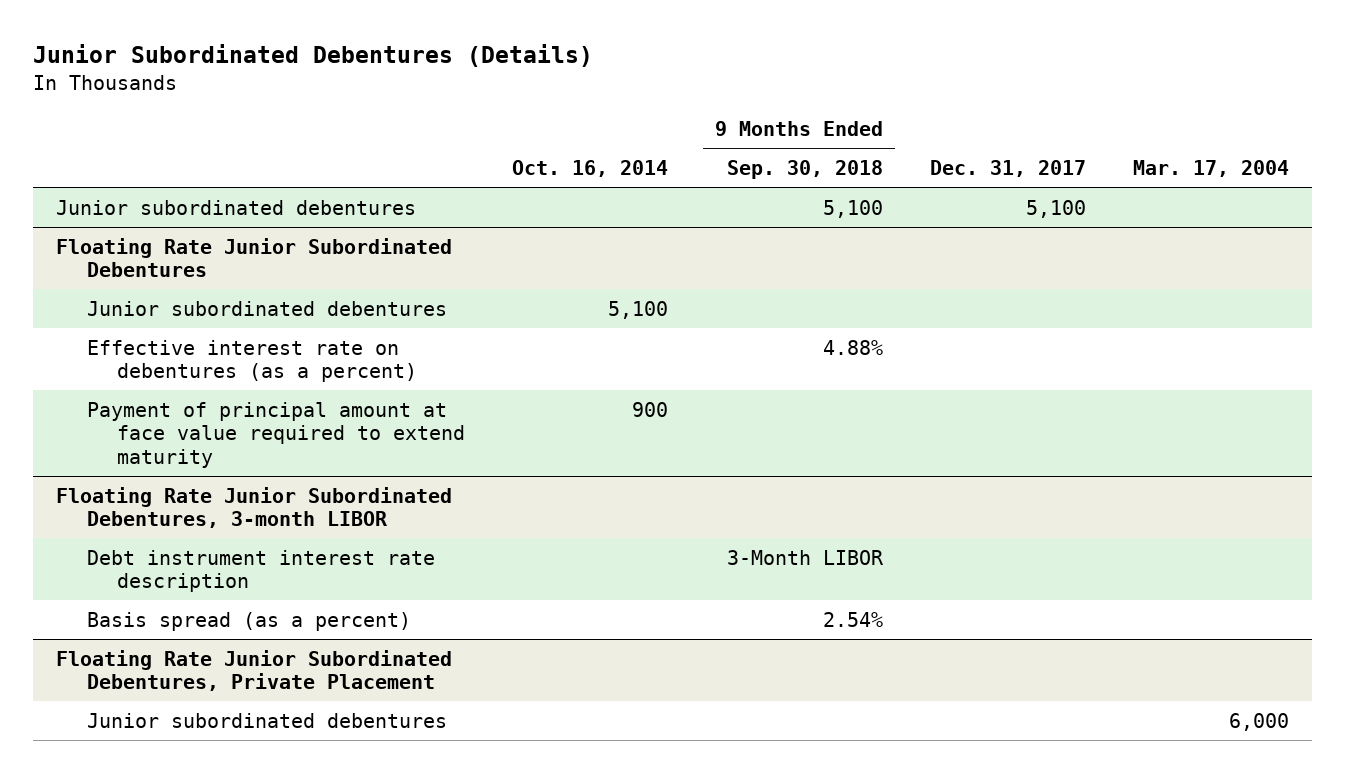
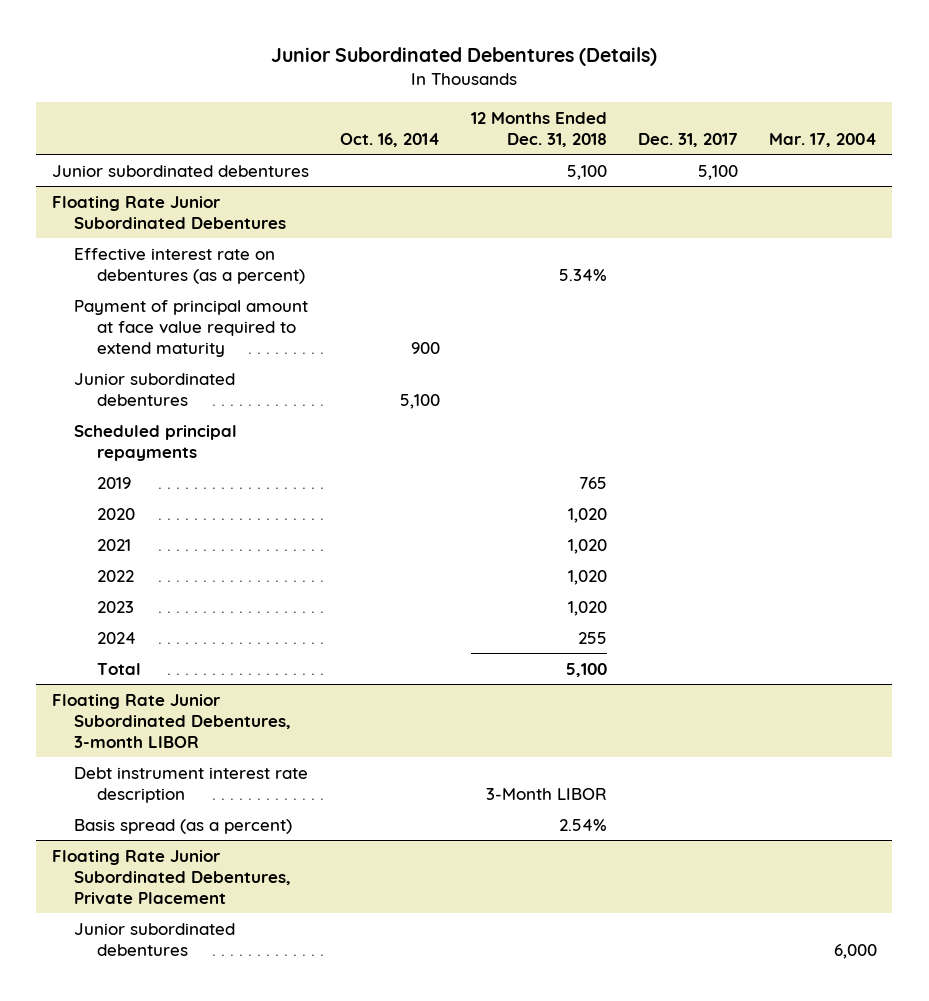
- | Oct. 16, 2014 | 9 Months Ended Sep. 30, 2018 | Dec. 31, 2017 | Mar. 17, 2004
+ | Oct. 16, 2014 | 12 Months Ended Dec. 31, 2018 | Dec. 31, 2017 | Mar. 17, 2004
@ Floating Rate Junior Subordinated Debentures
moved down: Junior subordinated debentures | 5,100 | | |
+ Scheduled principal repayments
+ 2019 | | 765 | |
+ 2020 | | 1,020 | |
+ 2021 | | 1,020 | |
+ 2022 | | 1,020 | |
+ 2023 | | 1,020 | |
+ 2024 | | 255 | |
+ Total | | 5,100 | |

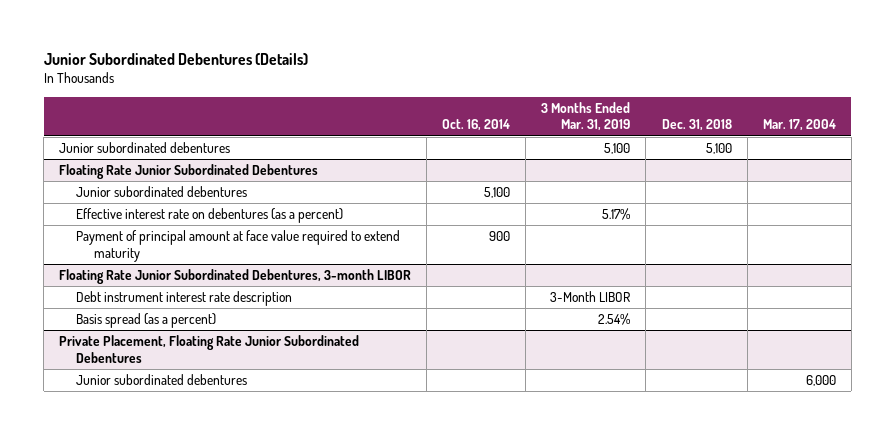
- | Oct. 16, 2014 | 12 Months Ended Dec. 31, 2018 | Dec. 31, 2017 | Mar. 17, 2004
+ | Oct. 16, 2014 | 3 Months Ended Mar. 31, 2019 | Dec. 31, 2018 | Mar. 17, 2004
@ Floating Rate Junior Subordinated Debentures
moved up: Junior subordinated debentures | 5,100 | | |
- Scheduled principal repayments
- 2019 | | 765 | |
- 2020 | | 1,020 | |
- 2021 | | 1,020 | |
- 2022 | | 1,020 | |
- 2023 | | 1,020 | |
- 2024 | | 255 | |
- Total | | 5,100 | |
- Floating Rate Junior Subordinated Debentures, Private Placement
+ Private Placement, Floating Rate Junior Subordinated Debentures

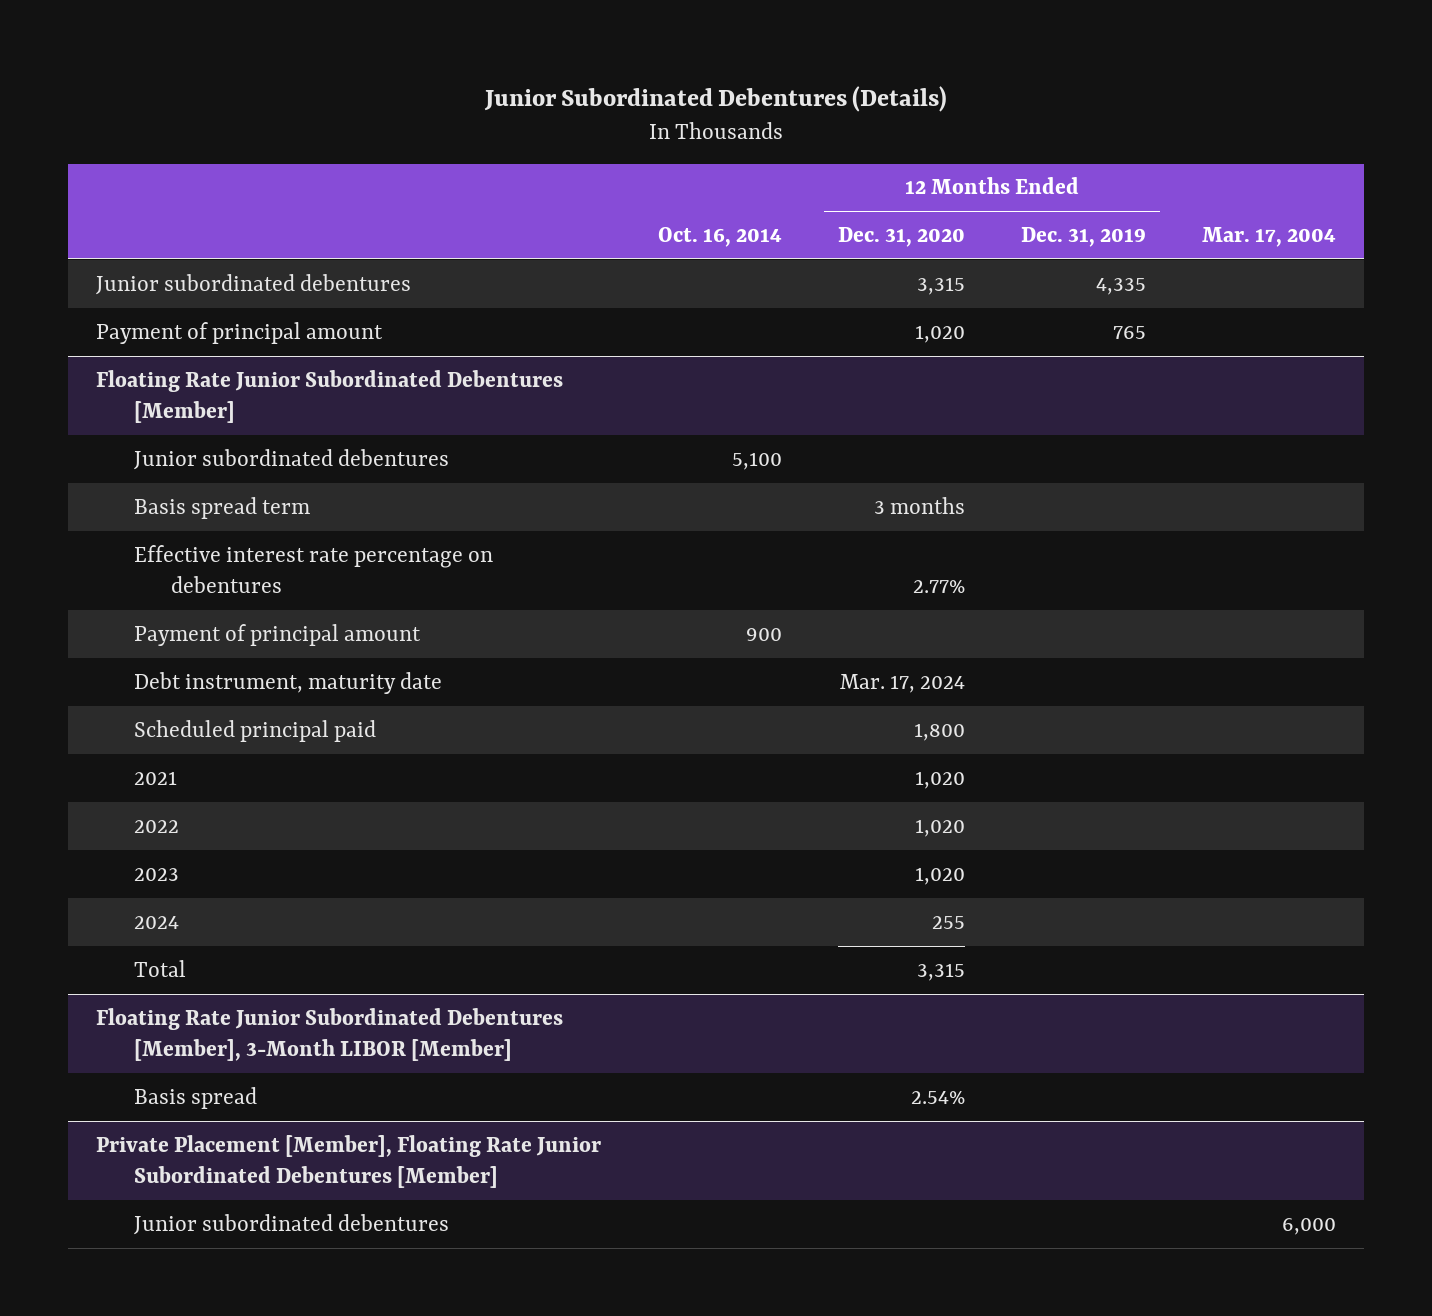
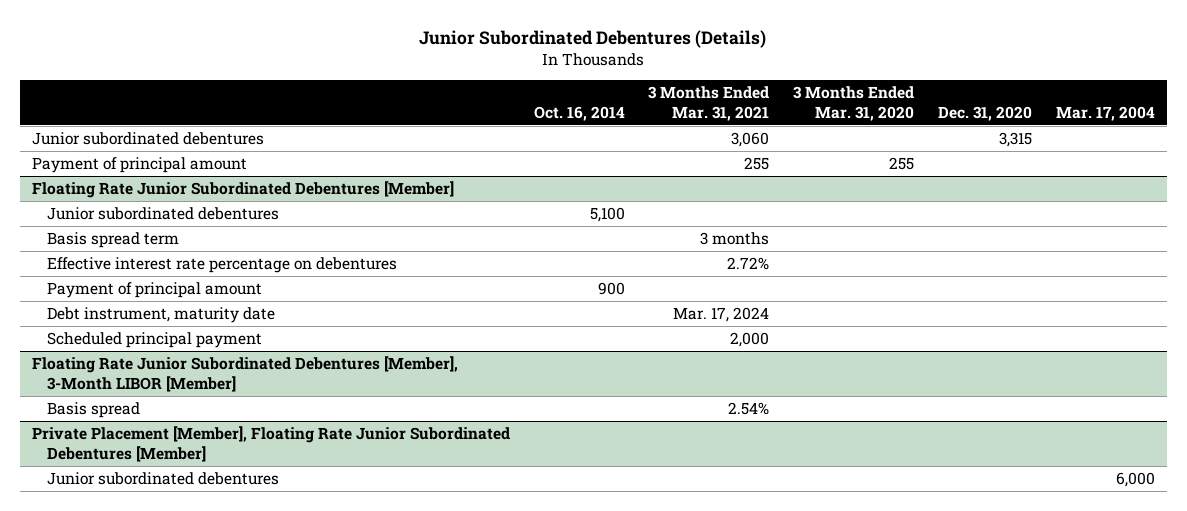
- | Oct. 16, 2014 | 12 Months Ended Dec. 31, 2020 | 12 Months Ended Dec. 31, 2019 | Mar. 17, 2004
+ | Oct. 16, 2014 | 3 Months Ended Mar. 31, 2021 | 3 Months Ended Mar. 31, 2020 | Dec. 31, 2020 | Mar. 17, 2004
@ Floating Rate Junior Subordinated Debentures [Member]
- Scheduled principal paid | | 1,800 | |
- 2021 | | 1,020 | |
- 2022 | | 1,020 | |
- 2023 | | 1,020 | |
- 2024 | | 255 | |
- Total | | 3,315 | |
+ Scheduled principal payment | | 2,000 | | |

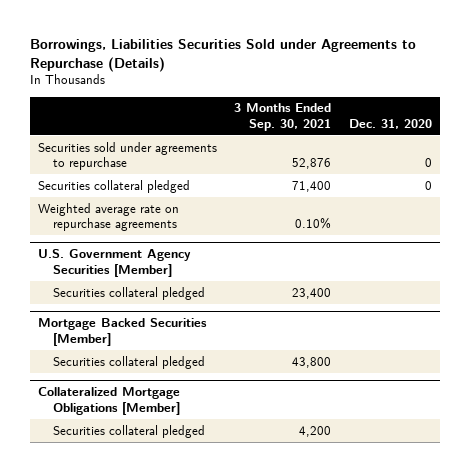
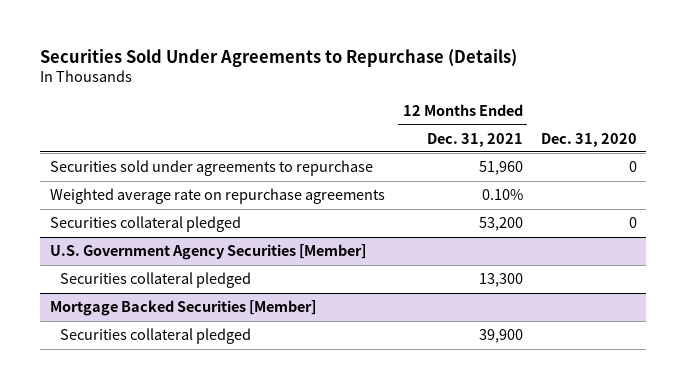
- Borrowings, Liabilities Securities Sold under Agreements to Repurchase (Details)
+ Securities Sold Under Agreements to Repurchase (Details)
- | 3 Months Ended Sep. 30, 2021 | Dec. 31, 2020
+ | 12 Months Ended Dec. 31, 2021 | Dec. 31, 2020
moved down: Securities collateral pledged | 53,200 | 0
- Collateralized Mortgage Obligations [Member]
- Securities collateral pledged | 4,200 |

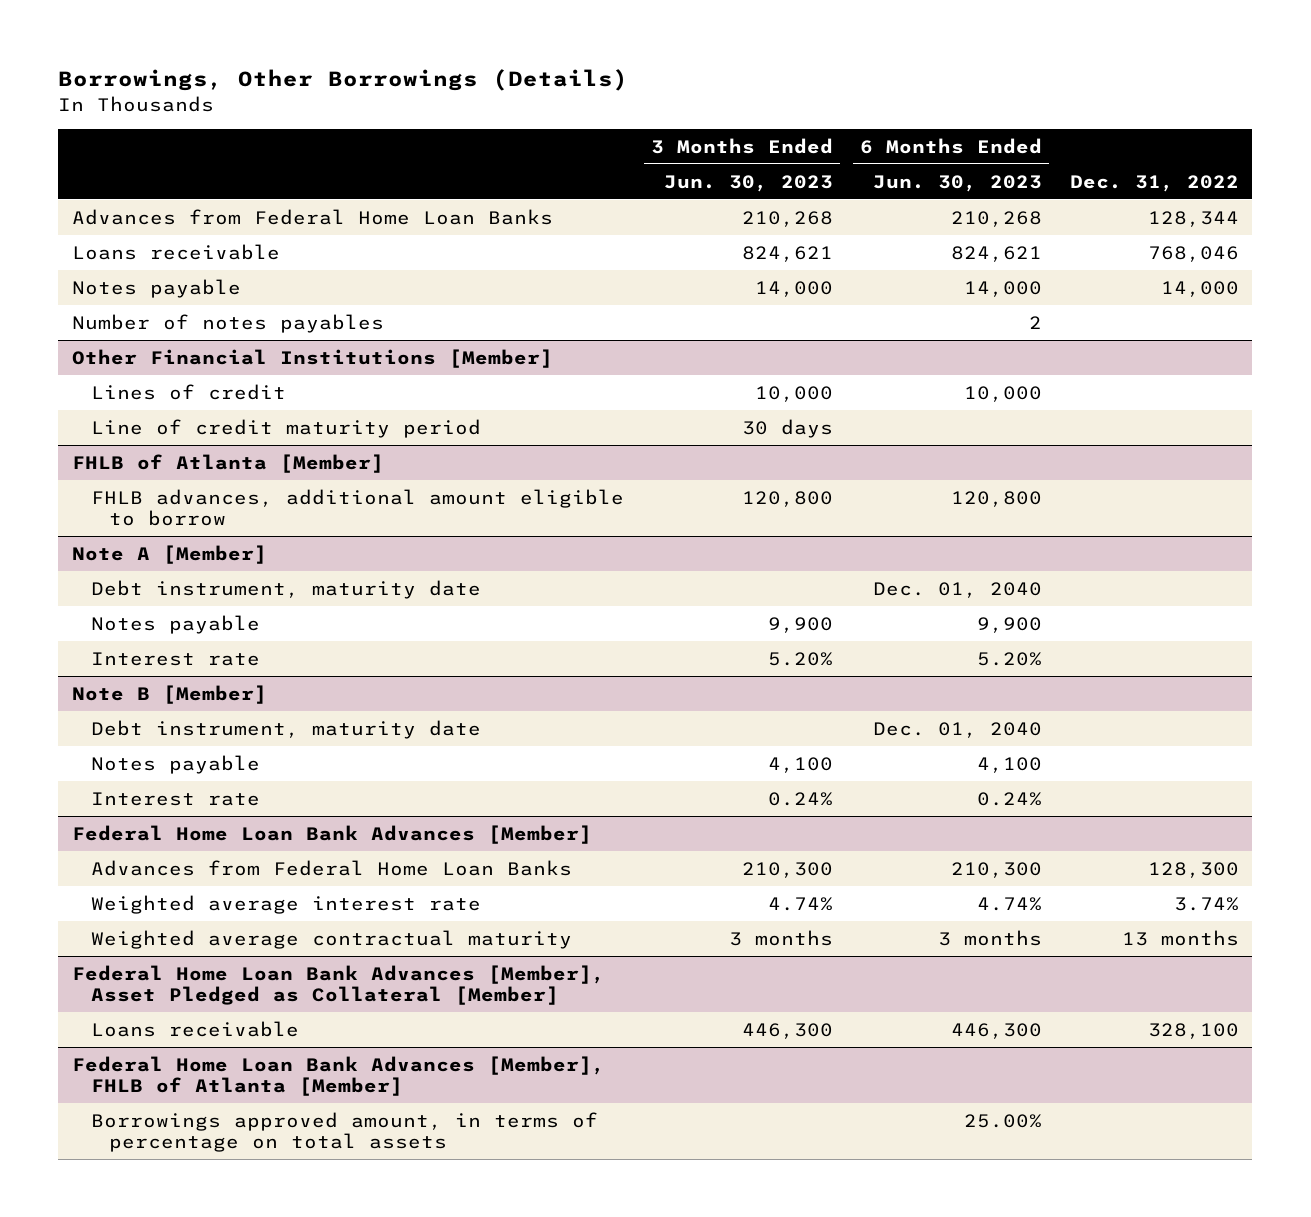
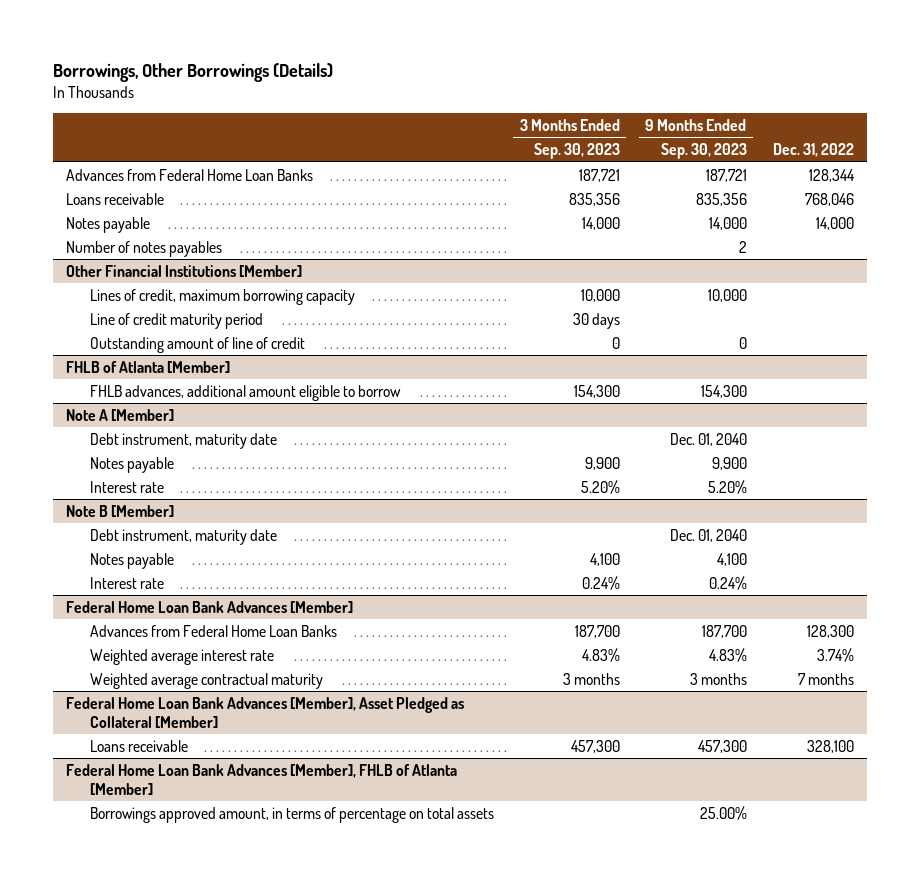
- | 3 Months Ended Jun. 30, 2023 | 6 Months Ended Jun. 30, 2023 | Dec. 31, 2022
+ | 3 Months Ended Sep. 30, 2023 | 9 Months Ended Sep. 30, 2023 | Dec. 31, 2022
@ Other Financial Institutions [Member]
- Lines of credit | 10,000 | 10,000 |
+ Lines of credit, maximum borrowing capacity | 10,000 | 10,000 |
+ Outstanding amount of line of credit | 0 | 0 |
@ Federal Home Loan Bank Advances [Member]
- Weighted average contractual maturity | 3 months | 3 months | 13 months
+ Weighted average contractual maturity | 3 months | 3 months | 7 months

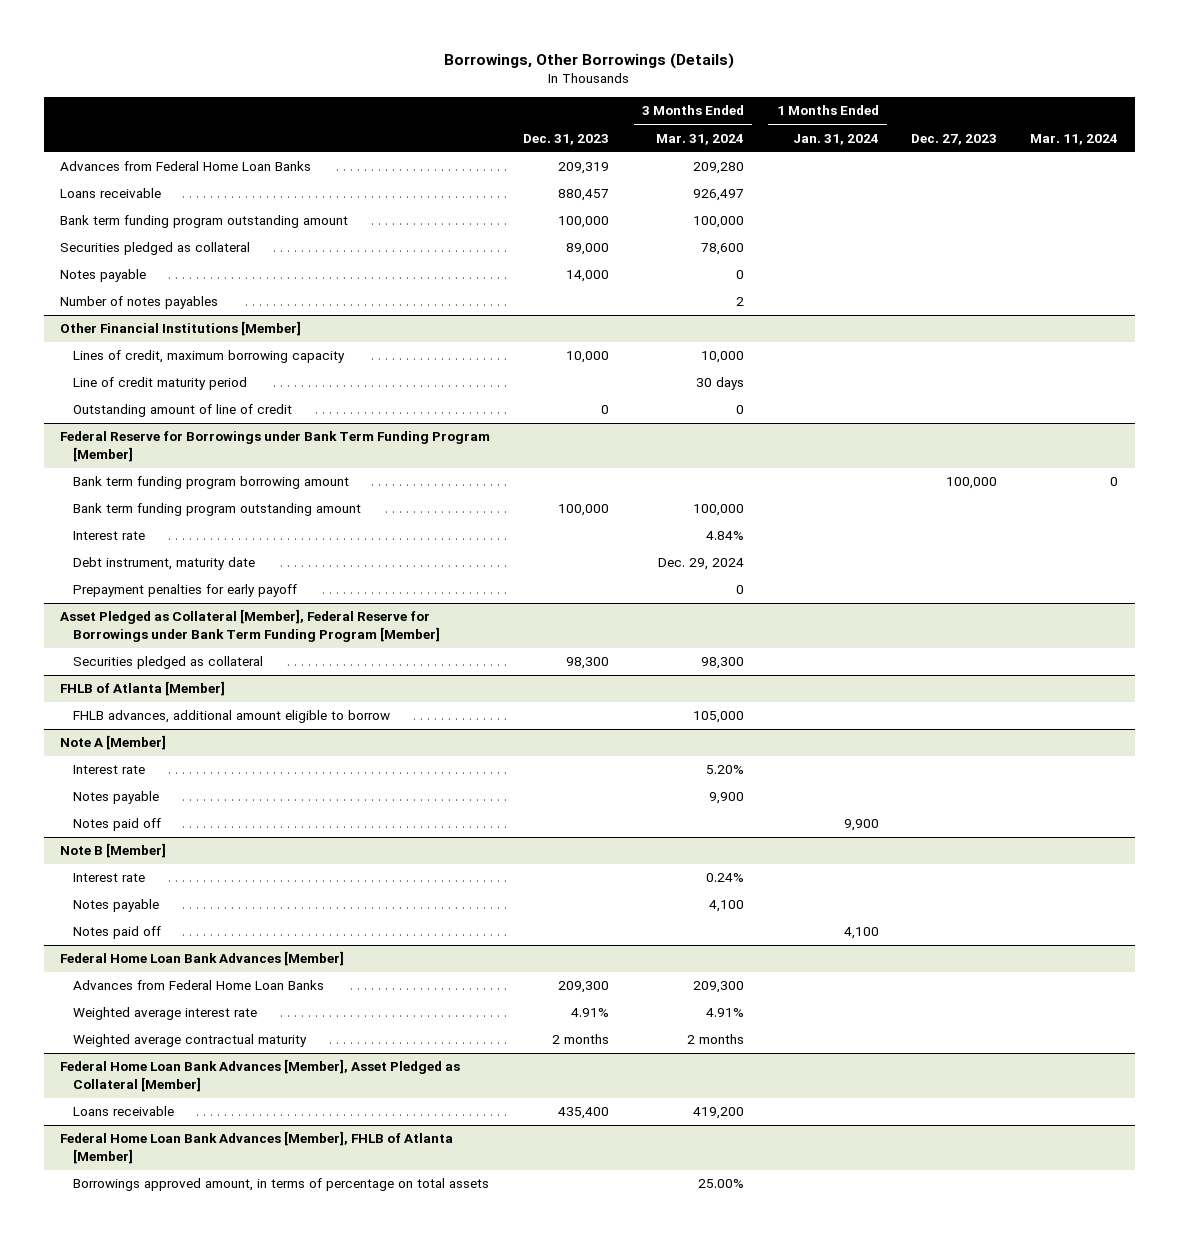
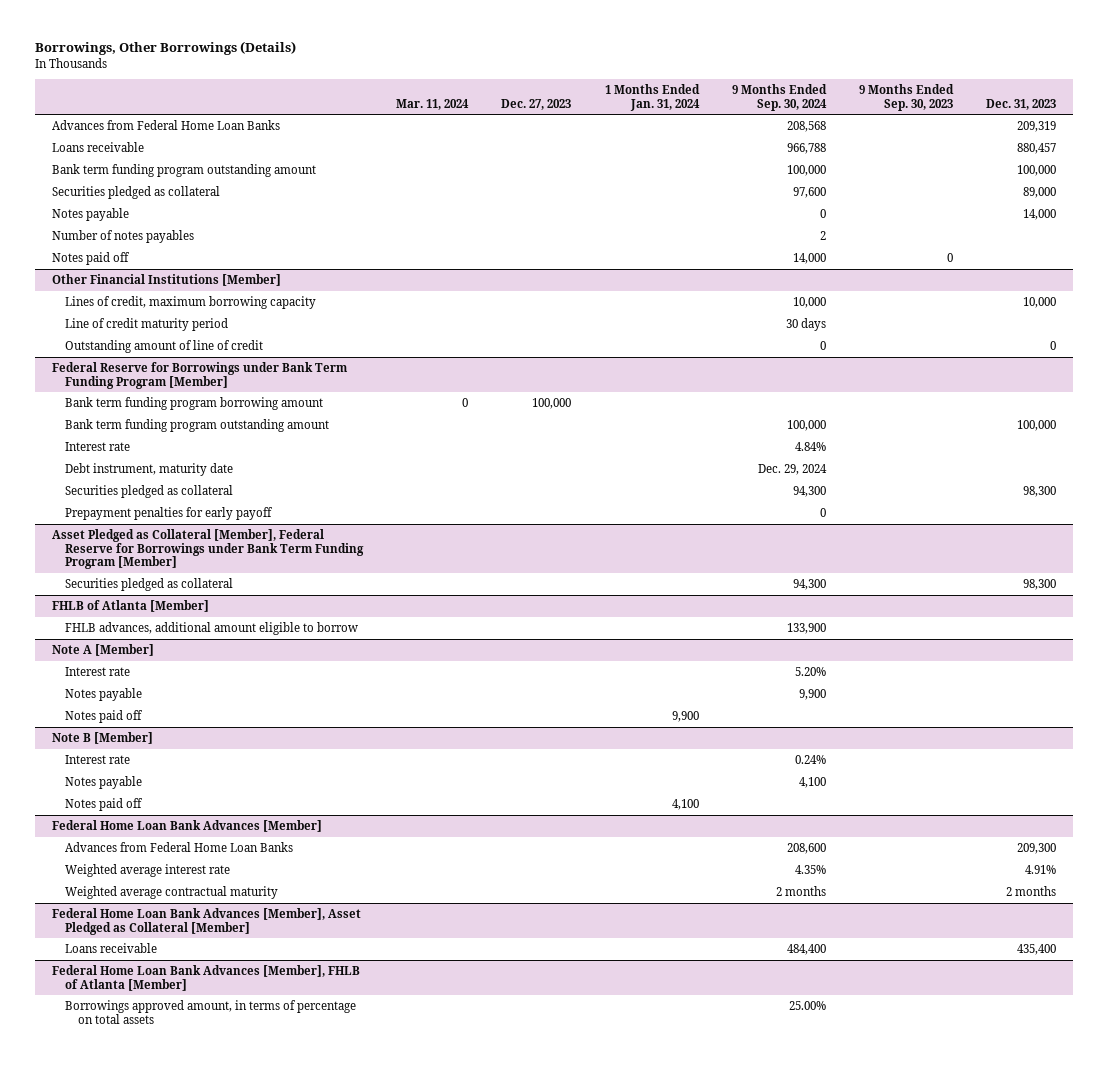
- | Dec. 31, 2023 | 3 Months Ended Mar. 31, 2024 | 1 Months Ended Jan. 31, 2024 | Dec. 27, 2023 | Mar. 11, 2024
+ | Mar. 11, 2024 | Dec. 27, 2023 | 1 Months Ended Jan. 31, 2024 | 9 Months Ended Sep. 30, 2024 | 9 Months Ended Sep. 30, 2023 | Dec. 31, 2023
+ Notes paid off | | | | 14,000 | 0 |
@ Federal Reserve for Borrowings under Bank Term Funding Program [Member]
+ Securities pledged as collateral | | | | 94,300 | | 98,300

